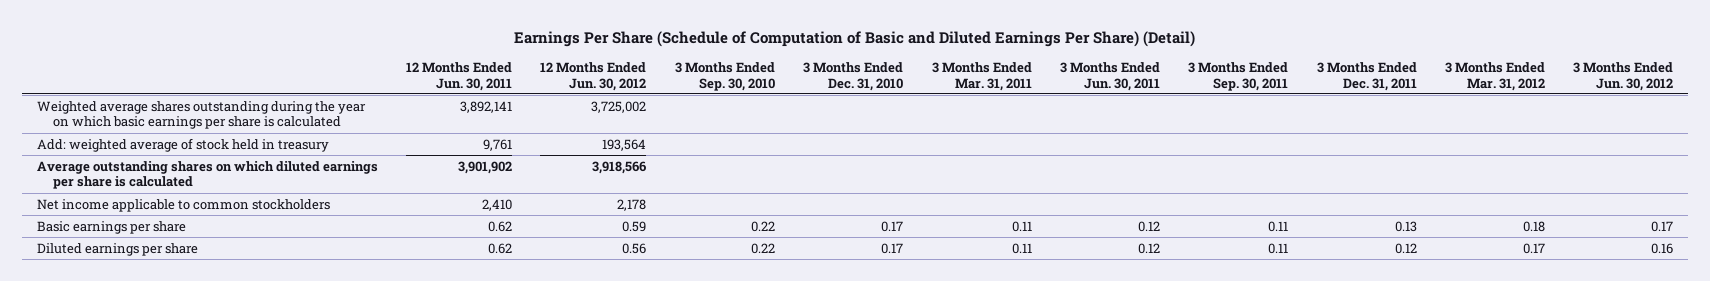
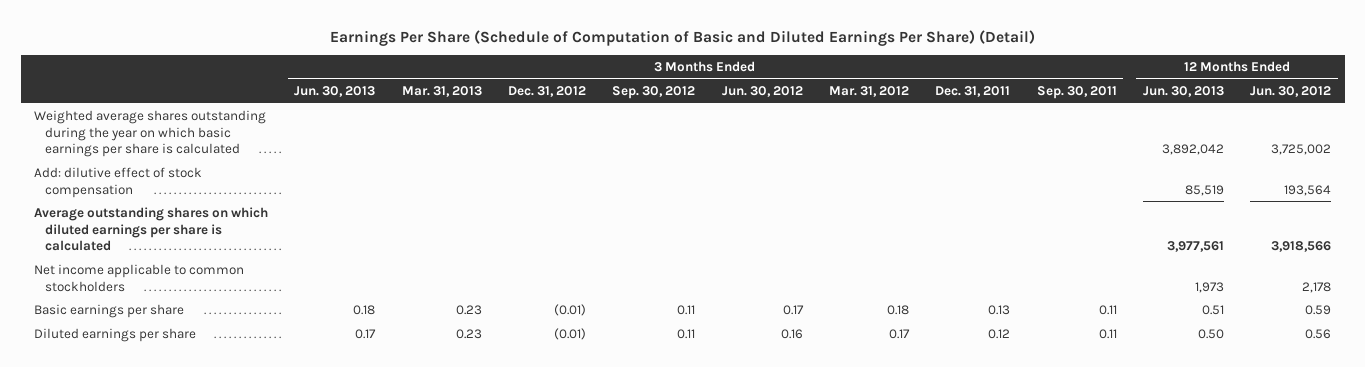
- | 12 Months Ended Jun. 30, 2011 | 12 Months Ended Jun. 30, 2012 | 3 Months Ended Sep. 30, 2010 | 3 Months Ended Dec. 31, 2010 | 3 Months Ended Mar. 31, 2011 | 3 Months Ended Jun. 30, 2011 | 3 Months Ended Sep. 30, 2011 | 3 Months Ended Dec. 31, 2011 | 3 Months Ended Mar. 31, 2012 | 3 Months Ended Jun. 30, 2012
+ | 3 Months Ended Jun. 30, 2013 | 3 Months Ended Mar. 31, 2013 | 3 Months Ended Dec. 31, 2012 | 3 Months Ended Sep. 30, 2012 | 3 Months Ended Jun. 30, 2012 | 3 Months Ended Mar. 31, 2012 | 3 Months Ended Dec. 31, 2011 | 3 Months Ended Sep. 30, 2011 | 12 Months Ended Jun. 30, 2013 | 12 Months Ended Jun. 30, 2012
- Add: weighted average of stock held in treasury | 9,761 | 193,564 | | | | | | | |
+ Add: dilutive effect of stock compensation | | | | | | | | | 85,519 | 193,564

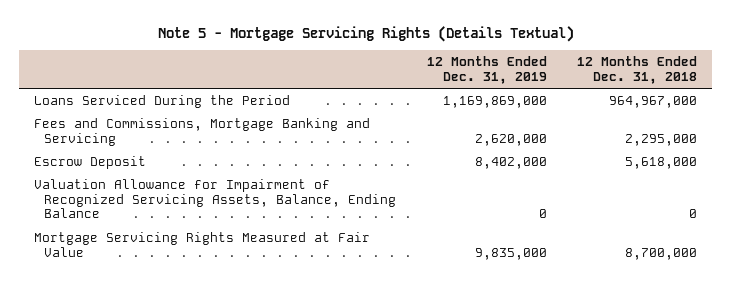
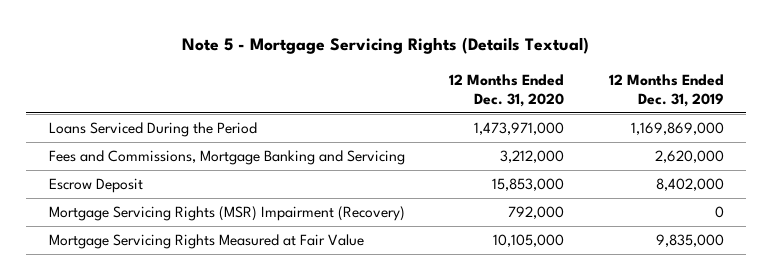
- | 12 Months Ended Dec. 31, 2019 | 12 Months Ended Dec. 31, 2018
+ | 12 Months Ended Dec. 31, 2020 | 12 Months Ended Dec. 31, 2019
- Valuation Allowance for Impairment of Recognized Servicing Assets, Balance, Ending Balance | 0 | 0
+ Mortgage Servicing Rights (MSR) Impairment (Recovery) | 792,000 | 0

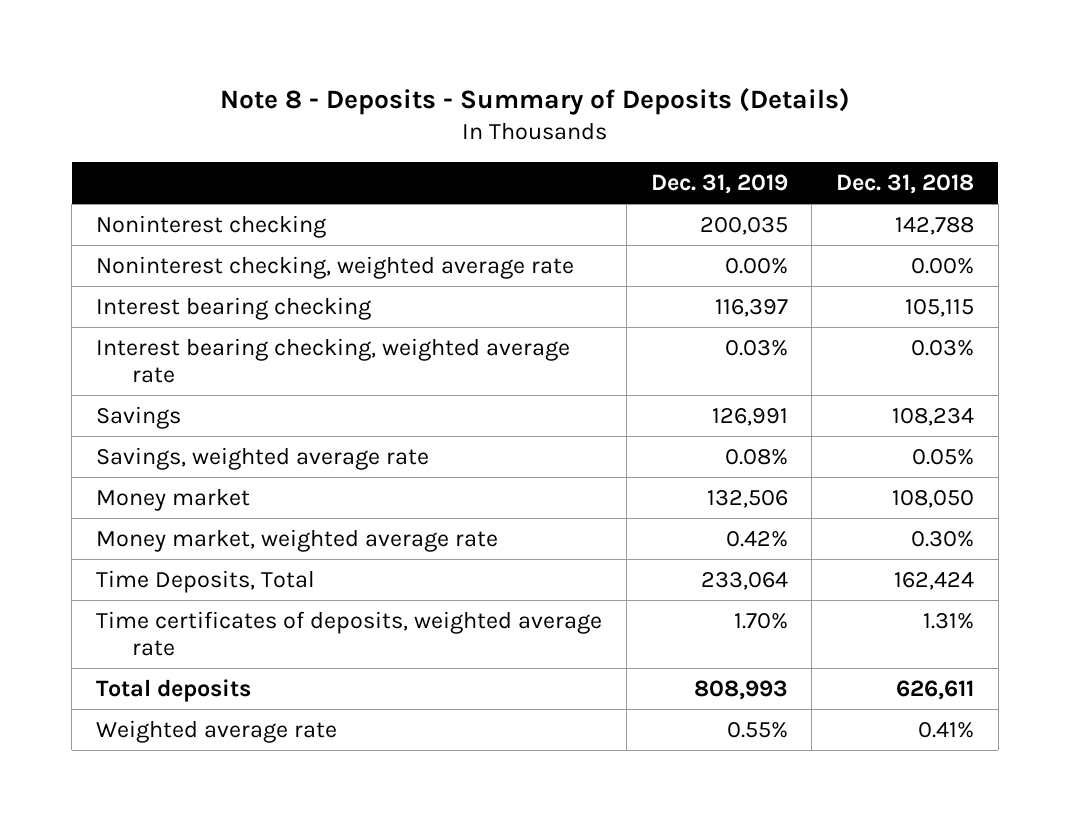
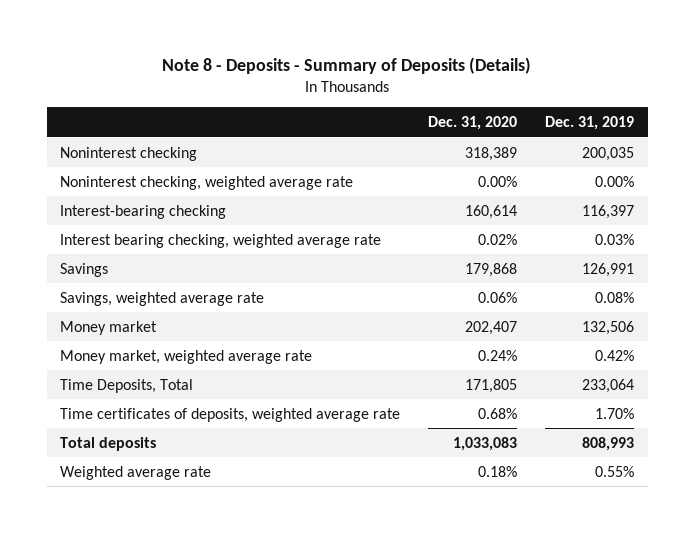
- | Dec. 31, 2019 | Dec. 31, 2018
+ | Dec. 31, 2020 | Dec. 31, 2019
- Interest bearing checking | 116,397 | 105,115
+ Interest-bearing checking | 160,614 | 116,397

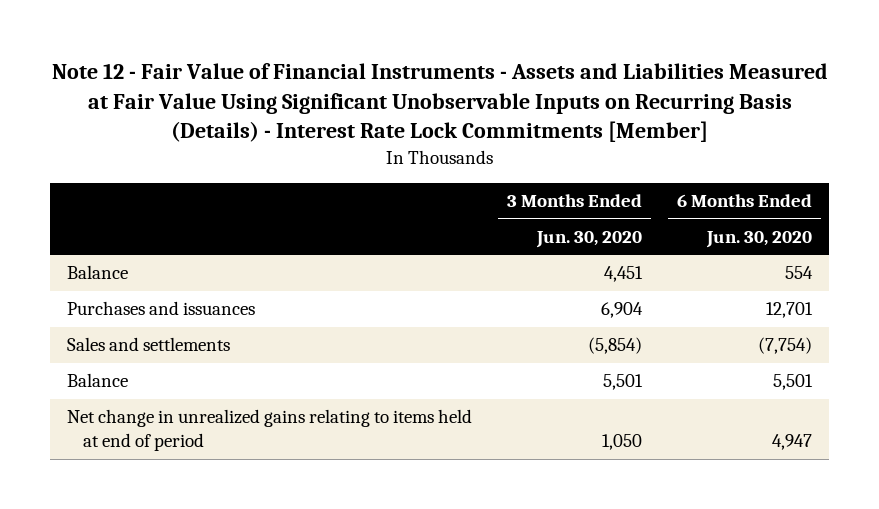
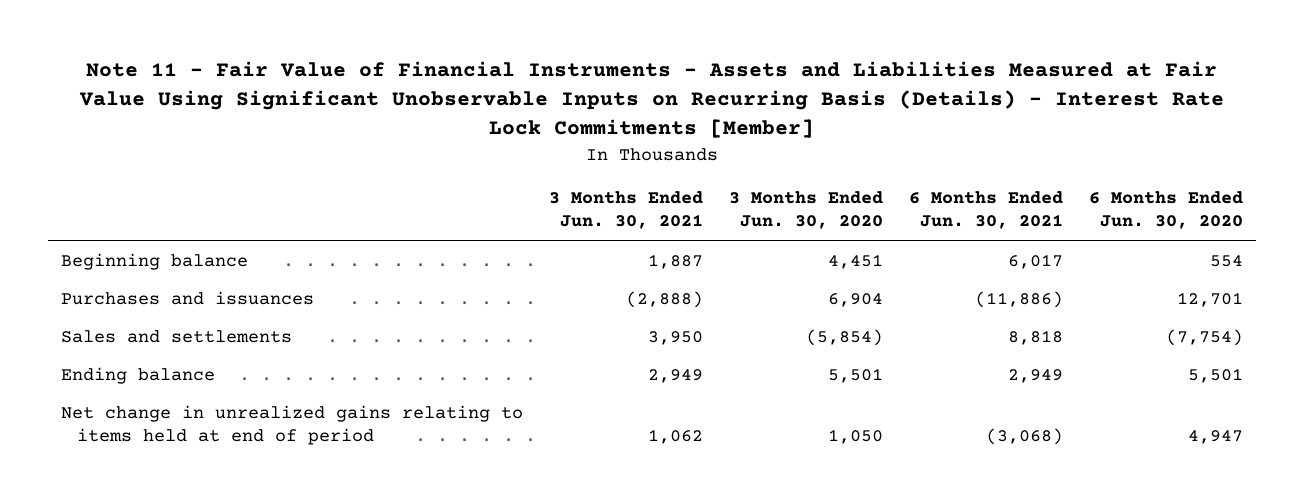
- Note 12 - Fair Value of Financial Instruments - Assets and Liabilities Measured at Fair Value Using Significant Unobservable Inputs on Recurring Basis (Details) - Interest Rate Lock Commitments [Member]
+ Note 11 - Fair Value of Financial Instruments - Assets and Liabilities Measured at Fair Value Using Significant Unobservable Inputs on Recurring Basis (Details) - Interest Rate Lock Commitments [Member]
- | 3 Months Ended Jun. 30, 2020 | 6 Months Ended Jun. 30, 2020
+ | 3 Months Ended Jun. 30, 2021 | 3 Months Ended Jun. 30, 2020 | 6 Months Ended Jun. 30, 2021 | 6 Months Ended Jun. 30, 2020
- Balance | 4,451 | 554
+ Beginning balance | 1,887 | 4,451 | 6,017 | 554
- Balance | 5,501 | 5,501
+ Ending balance | 2,949 | 5,501 | 2,949 | 5,501

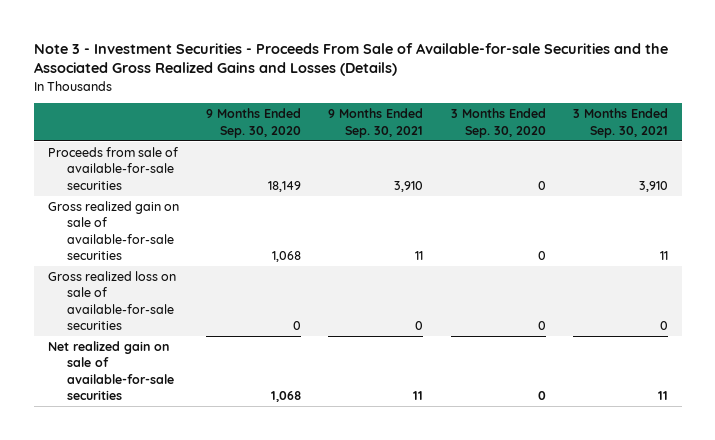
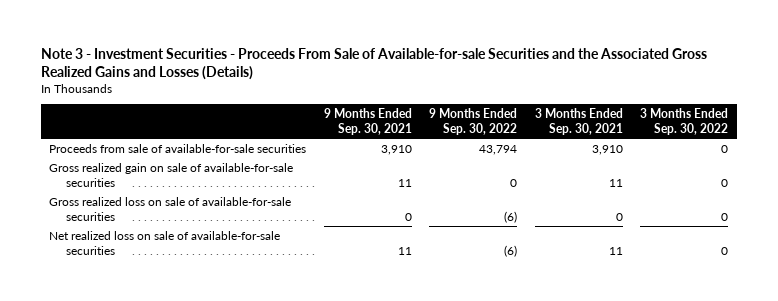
- | 9 Months Ended Sep. 30, 2020 | 9 Months Ended Sep. 30, 2021 | 3 Months Ended Sep. 30, 2020 | 3 Months Ended Sep. 30, 2021
+ | 9 Months Ended Sep. 30, 2021 | 9 Months Ended Sep. 30, 2022 | 3 Months Ended Sep. 30, 2021 | 3 Months Ended Sep. 30, 2022
- Net realized gain on sale of available-for-sale securities | 1,068 | 11 | 0 | 11
+ Net realized loss on sale of available-for-sale securities | 11 | (6) | 11 | 0

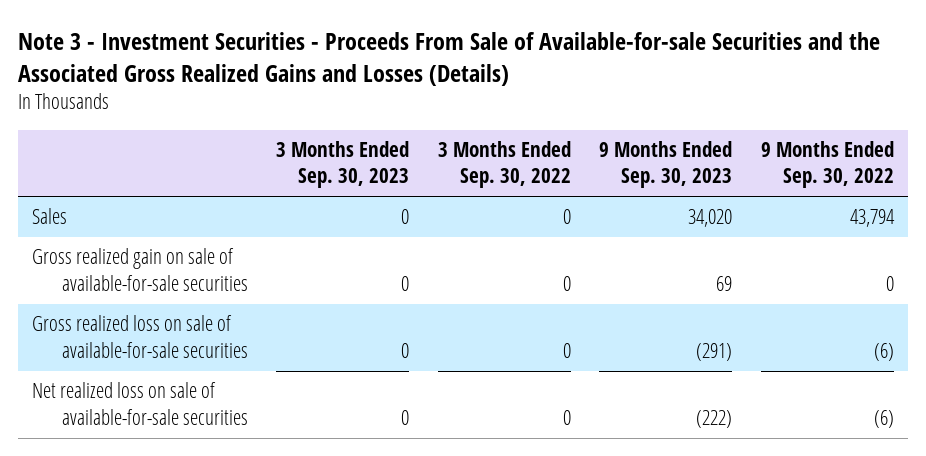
- | 9 Months Ended Sep. 30, 2021 | 9 Months Ended Sep. 30, 2022 | 3 Months Ended Sep. 30, 2021 | 3 Months Ended Sep. 30, 2022
+ | 3 Months Ended Sep. 30, 2023 | 3 Months Ended Sep. 30, 2022 | 9 Months Ended Sep. 30, 2023 | 9 Months Ended Sep. 30, 2022
- Proceeds from sale of available-for-sale securities | 3,910 | 43,794 | 3,910 | 0
+ Sales | 0 | 0 | 34,020 | 43,794

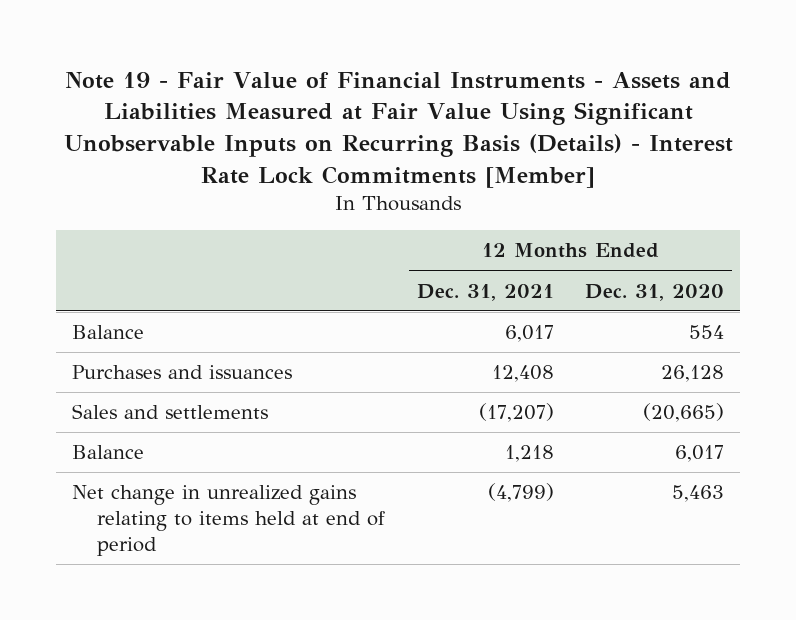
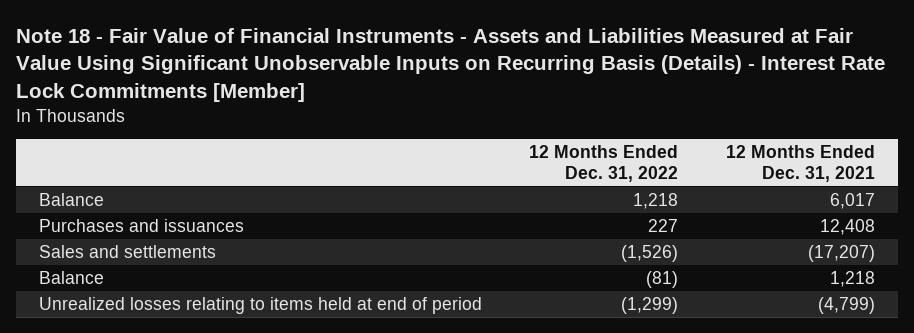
- Note 19 - Fair Value of Financial Instruments - Assets and Liabilities Measured at Fair Value Using Significant Unobservable Inputs on Recurring Basis (Details) - Interest Rate Lock Commitments [Member]
+ Note 18 - Fair Value of Financial Instruments - Assets and Liabilities Measured at Fair Value Using Significant Unobservable Inputs on Recurring Basis (Details) - Interest Rate Lock Commitments [Member]
- | 12 Months Ended Dec. 31, 2021 | 12 Months Ended Dec. 31, 2020
+ | 12 Months Ended Dec. 31, 2022 | 12 Months Ended Dec. 31, 2021
- Net change in unrealized gains relating to items held at end of period | (4,799) | 5,463
+ Unrealized losses relating to items held at end of period | (1,299) | (4,799)

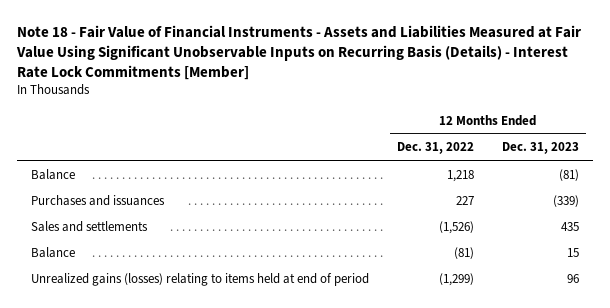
- | 12 Months Ended Dec. 31, 2022 | 12 Months Ended Dec. 31, 2021
+ | 12 Months Ended Dec. 31, 2022 | 12 Months Ended Dec. 31, 2023
- Unrealized losses relating to items held at end of period | (1,299) | (4,799)
+ Unrealized gains (losses) relating to items held at end of period | (1,299) | 96

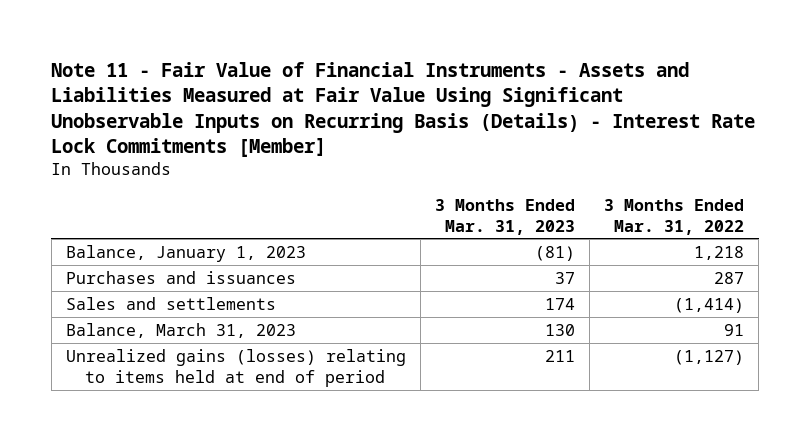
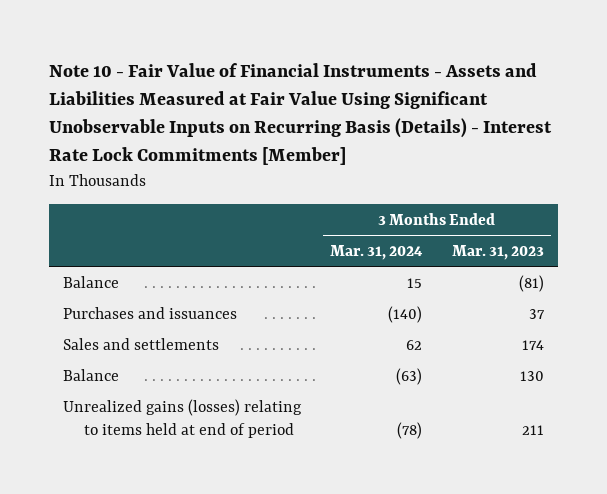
- Note 11 - Fair Value of Financial Instruments - Assets and Liabilities Measured at Fair Value Using Significant Unobservable Inputs on Recurring Basis (Details) - Interest Rate Lock Commitments [Member]
+ Note 10 - Fair Value of Financial Instruments - Assets and Liabilities Measured at Fair Value Using Significant Unobservable Inputs on Recurring Basis (Details) - Interest Rate Lock Commitments [Member]
- | 3 Months Ended Mar. 31, 2023 | 3 Months Ended Mar. 31, 2022
+ | 3 Months Ended Mar. 31, 2024 | 3 Months Ended Mar. 31, 2023
- Balance, January 1, 2023 | (81) | 1,218
+ Balance | 15 | (81)
- Balance, March 31, 2023 | 130 | 91
+ Balance | (63) | 130

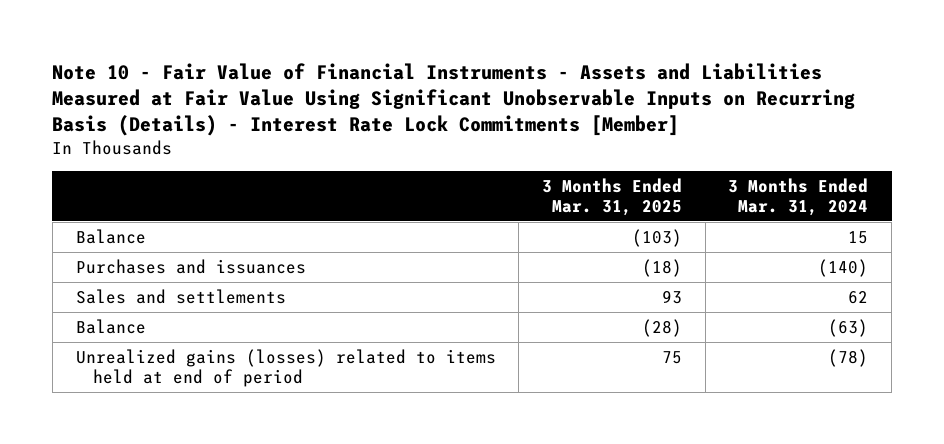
- | 3 Months Ended Mar. 31, 2024 | 3 Months Ended Mar. 31, 2023
+ | 3 Months Ended Mar. 31, 2025 | 3 Months Ended Mar. 31, 2024
- Unrealized gains (losses) relating to items held at end of period | (78) | 211
+ Unrealized gains (losses) related to items held at end of period | 75 | (78)

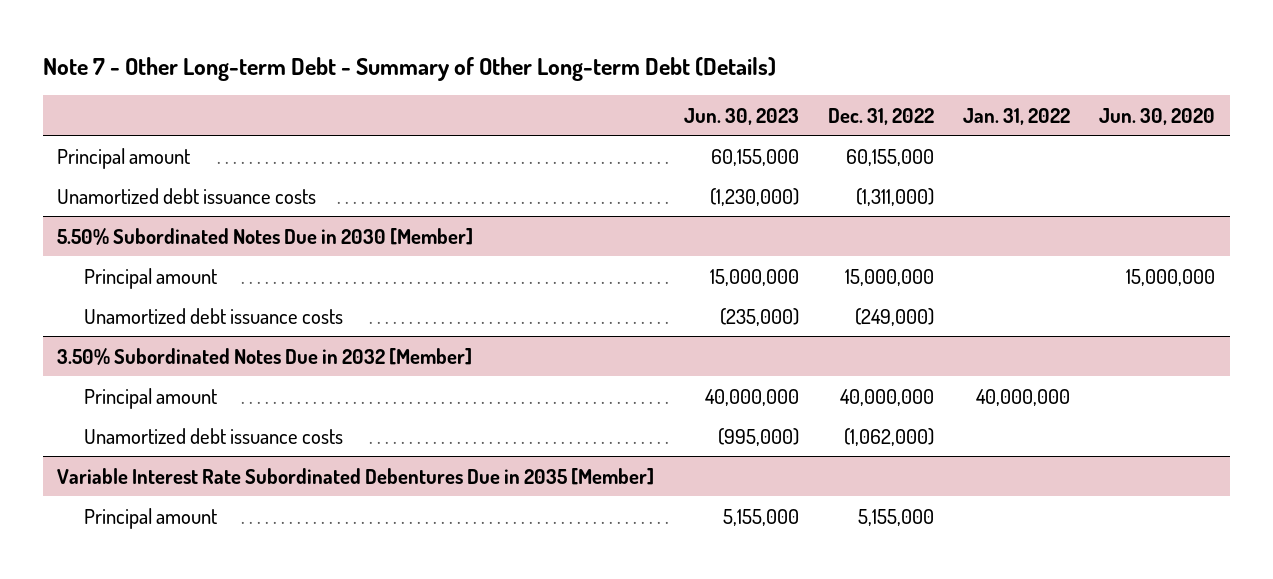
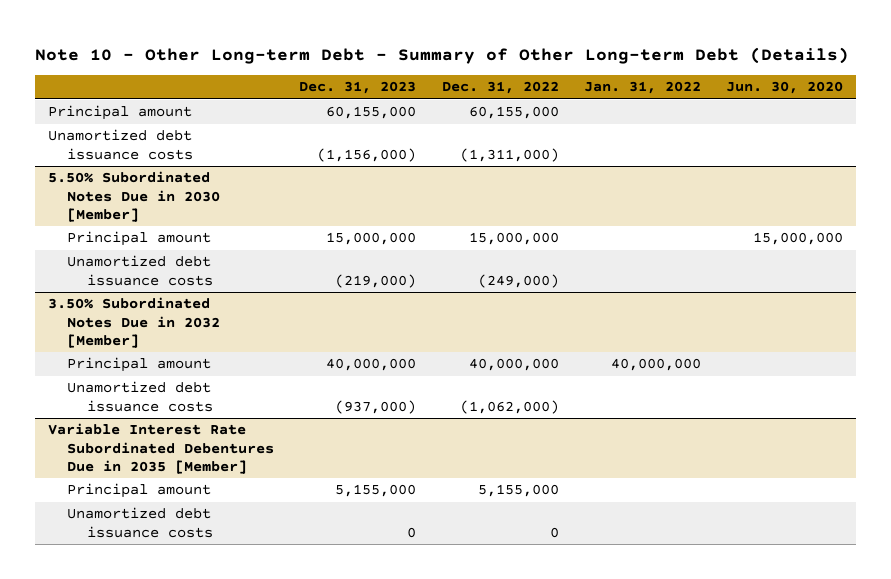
- Note 7 - Other Long-term Debt - Summary of Other Long-term Debt (Details)
+ Note 10 - Other Long-term Debt - Summary of Other Long-term Debt (Details)
- | Jun. 30, 2023 | Dec. 31, 2022 | Jan. 31, 2022 | Jun. 30, 2020
+ | Dec. 31, 2023 | Dec. 31, 2022 | Jan. 31, 2022 | Jun. 30, 2020
@ Variable Interest Rate Subordinated Debentures Due in 2035 [Member]
+ Unamortized debt issuance costs | 0 | 0 | |

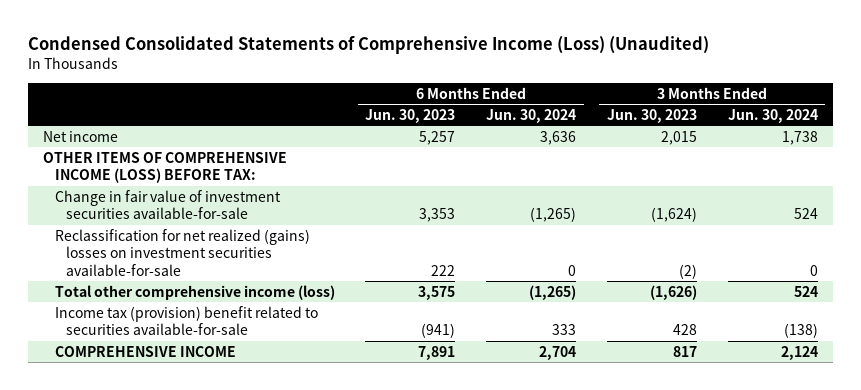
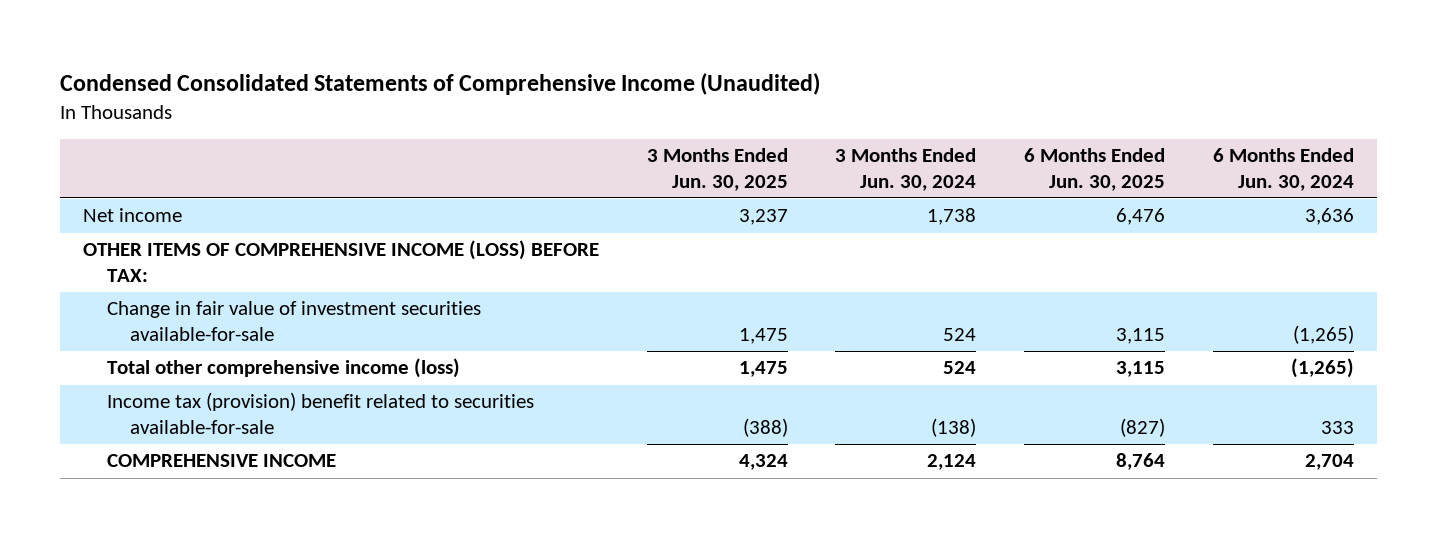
- Condensed Consolidated Statements of Comprehensive Income (Loss) (Unaudited)
+ Condensed Consolidated Statements of Comprehensive Income (Unaudited)
- | 6 Months Ended Jun. 30, 2023 | 6 Months Ended Jun. 30, 2024 | 3 Months Ended Jun. 30, 2023 | 3 Months Ended Jun. 30, 2024
+ | 3 Months Ended Jun. 30, 2025 | 3 Months Ended Jun. 30, 2024 | 6 Months Ended Jun. 30, 2025 | 6 Months Ended Jun. 30, 2024
- Reclassification for net realized (gains) losses on investment securities available-for-sale | 222 | 0 | (2) | 0

